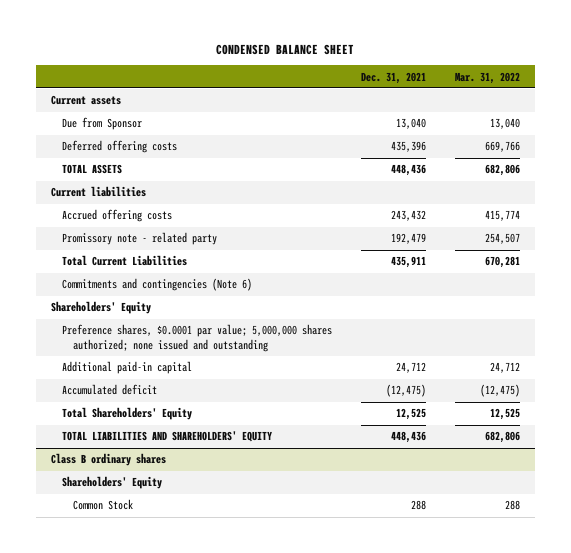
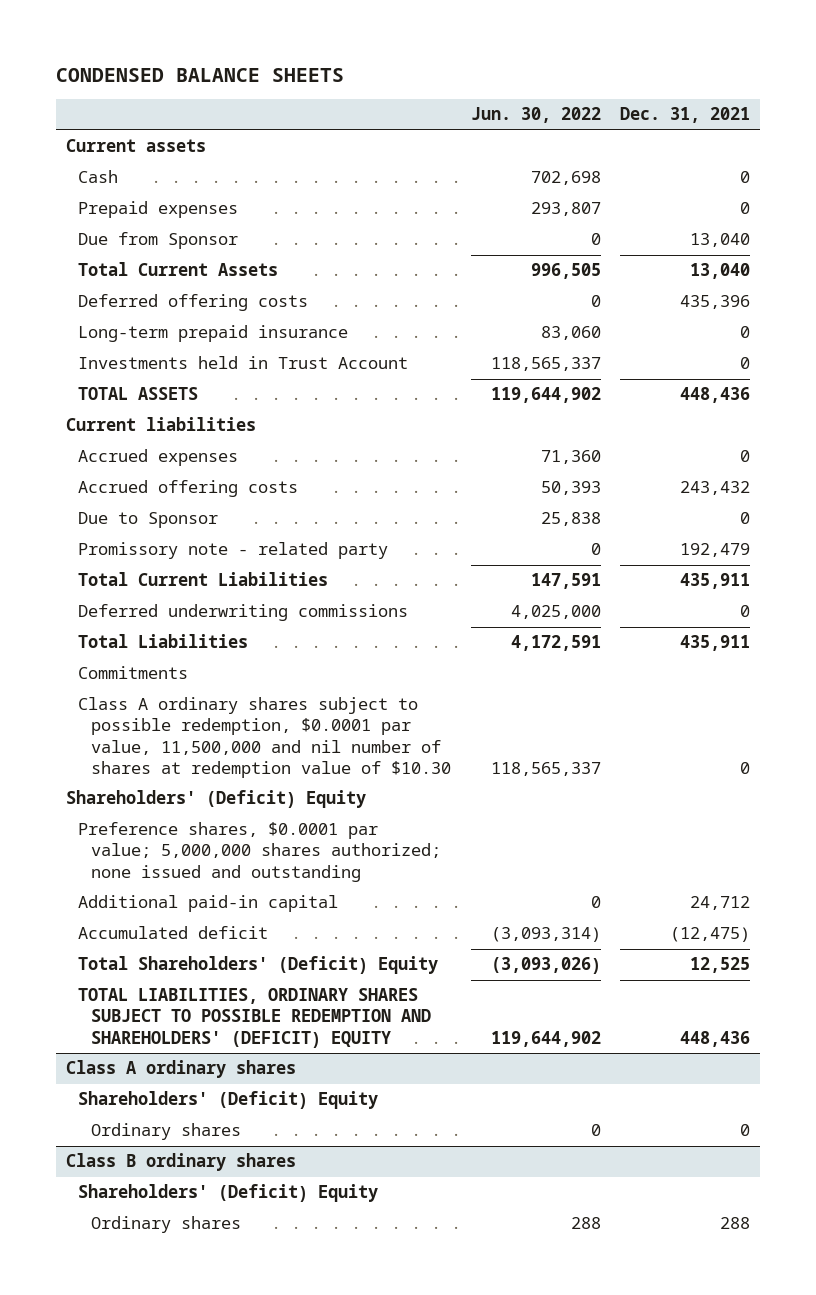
- CONDENSED BALANCE SHEET
+ CONDENSED BALANCE SHEETS
- | Dec. 31, 2021 | Mar. 31, 2022
+ | Jun. 30, 2022 | Dec. 31, 2021
+ Cash | 702,698 | 0
+ Prepaid expenses | 293,807 | 0
+ Total Current Assets | 996,505 | 13,040
+ Long-term prepaid insurance | 83,060 | 0
+ Investments held in Trust Account | 118,565,337 | 0
+ Accrued expenses | 71,360 | 0
+ Due to Sponsor | 25,838 | 0
- Commitments and contingencies (Note 6)
- Shareholders' Equity
+ Deferred underwriting commissions | 4,025,000 | 0
+ Total Liabilities | 4,172,591 | 435,911
+ Commitments
+ Class A ordinary shares subject to possible redemption, $0.0001 par value, 11,500,000 and nil number of shares at redemption value of $10.30 | 118,565,337 | 0
+ Shareholders' (Deficit) Equity
- Total Shareholders' Equity | 12,525 | 12,525
- TOTAL LIABILITIES AND SHAREHOLDERS' EQUITY | 448,436 | 682,806
+ Total Shareholders' (Deficit) Equity | (3,093,026) | 12,525
+ TOTAL LIABILITIES, ORDINARY SHARES SUBJECT TO POSSIBLE REDEMPTION AND SHAREHOLDERS' (DEFICIT) EQUITY | 119,644,902 | 448,436
+ Class A ordinary shares
+ Shareholders' (Deficit) Equity
+ Ordinary shares | 0 | 0
@ Class B ordinary shares
- Shareholders' Equity
- Common Stock | 288 | 288
+ Shareholders' (Deficit) Equity
+ Ordinary shares | 288 | 288

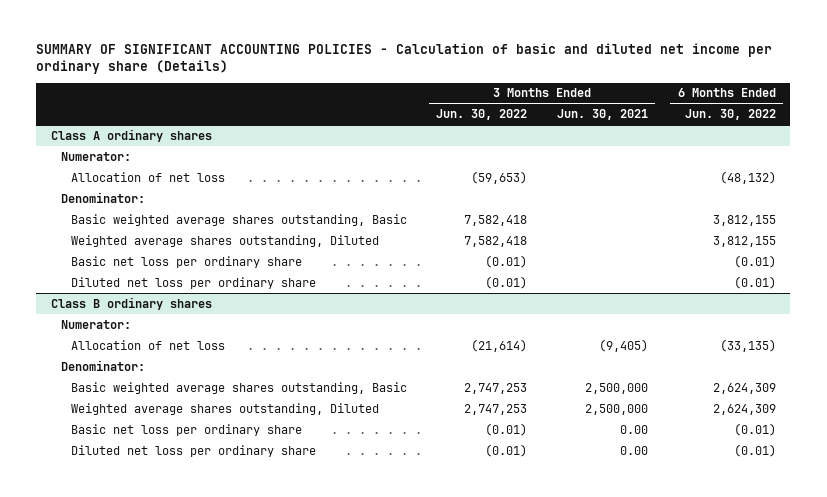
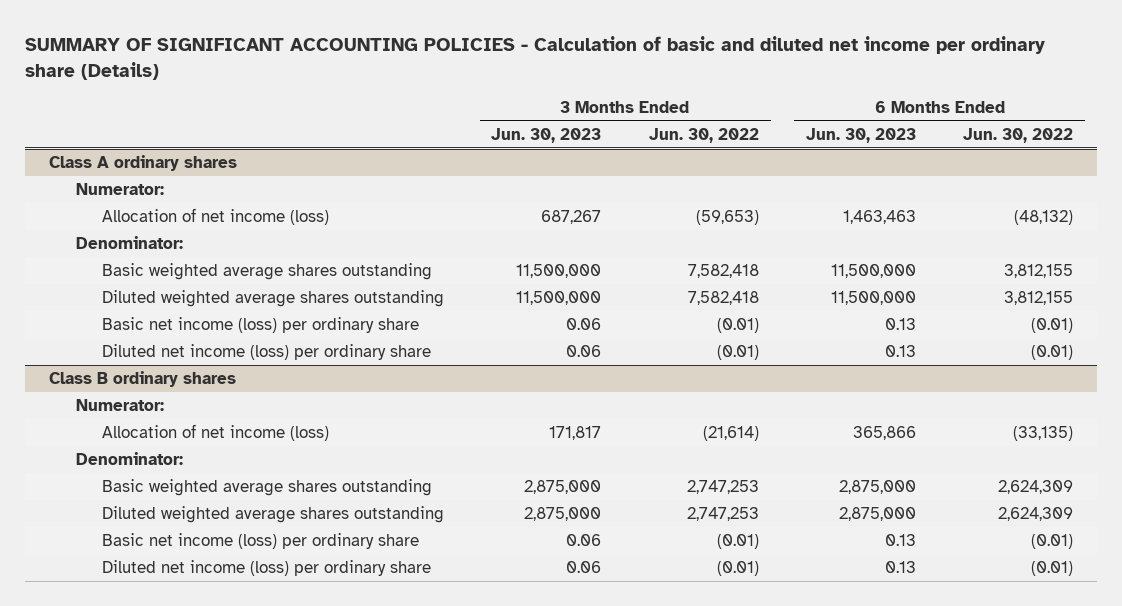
- | 3 Months Ended Jun. 30, 2022 | 3 Months Ended Jun. 30, 2021 | 6 Months Ended Jun. 30, 2022
+ | 3 Months Ended Jun. 30, 2023 | 3 Months Ended Jun. 30, 2022 | 6 Months Ended Jun. 30, 2023 | 6 Months Ended Jun. 30, 2022
@ Class A ordinary shares
- Allocation of net loss | (59,653) | | (48,132)
+ Allocation of net income (loss) | 687,267 | (59,653) | 1,463,463 | (48,132)
- Basic weighted average shares outstanding, Basic | 7,582,418 | | 3,812,155
- Weighted average shares outstanding, Diluted | 7,582,418 | | 3,812,155
- Basic net loss per ordinary share | (0.01) | | (0.01)
- Diluted net loss per ordinary share | (0.01) | | (0.01)
+ Basic weighted average shares outstanding | 11,500,000 | 7,582,418 | 11,500,000 | 3,812,155
+ Diluted weighted average shares outstanding | 11,500,000 | 7,582,418 | 11,500,000 | 3,812,155
+ Basic net income (loss) per ordinary share | 0.06 | (0.01) | 0.13 | (0.01)
+ Diluted net income (loss) per ordinary share | 0.06 | (0.01) | 0.13 | (0.01)
@ Class B ordinary shares
- Allocation of net loss | (21,614) | (9,405) | (33,135)
+ Allocation of net income (loss) | 171,817 | (21,614) | 365,866 | (33,135)
- Basic weighted average shares outstanding, Basic | 2,747,253 | 2,500,000 | 2,624,309
- Weighted average shares outstanding, Diluted | 2,747,253 | 2,500,000 | 2,624,309
- Basic net loss per ordinary share | (0.01) | 0.00 | (0.01)
- Diluted net loss per ordinary share | (0.01) | 0.00 | (0.01)
+ Basic weighted average shares outstanding | 2,875,000 | 2,747,253 | 2,875,000 | 2,624,309
+ Diluted weighted average shares outstanding | 2,875,000 | 2,747,253 | 2,875,000 | 2,624,309
+ Basic net income (loss) per ordinary share | 0.06 | (0.01) | 0.13 | (0.01)
+ Diluted net income (loss) per ordinary share | 0.06 | (0.01) | 0.13 | (0.01)

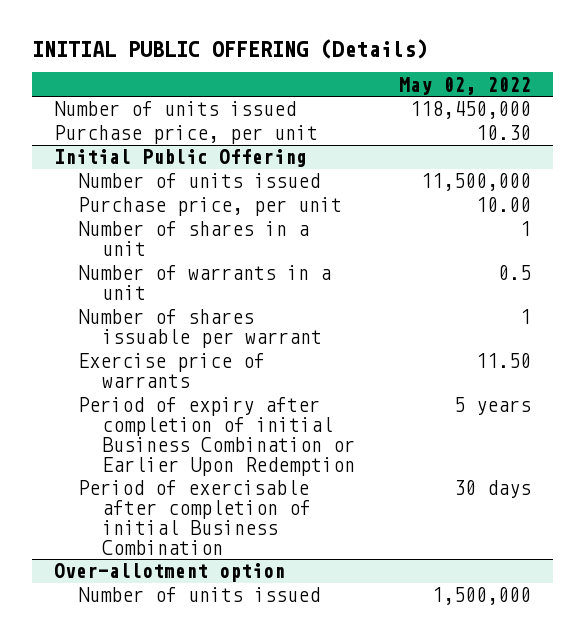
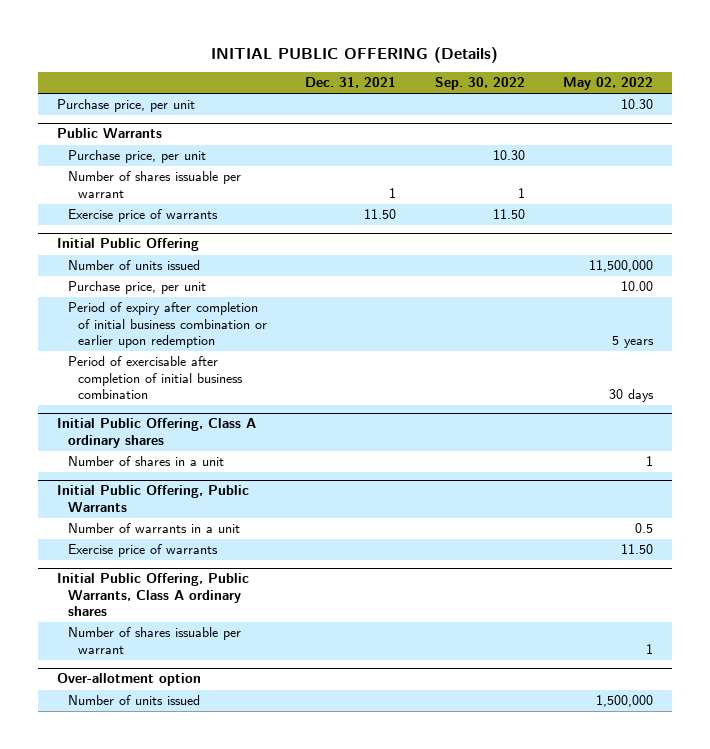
- | May 02, 2022
+ | Dec. 31, 2021 | Sep. 30, 2022 | May 02, 2022
- Number of units issued | 118,450,000
+ Public Warrants
+ Purchase price, per unit | | 10.30 |
+ Number of shares issuable per warrant | 1 | 1 |
+ Exercise price of warrants | 11.50 | 11.50 |
@ Initial Public Offering
+ Period of expiry after completion of initial business combination or earlier upon redemption | | | 5 years
+ Period of exercisable after completion of initial business combination | | | 30 days
+ Initial Public Offering, Class A ordinary shares
+ Initial Public Offering, Public Warrants
@ Initial Public Offering
- Number of shares issuable per warrant | 1
- Period of expiry after completion of initial Business Combination or Earlier Upon Redemption | 5 years
- Period of exercisable after completion of initial Business Combination | 30 days
+ Initial Public Offering, Public Warrants, Class A ordinary shares
+ Number of shares issuable per warrant | | | 1

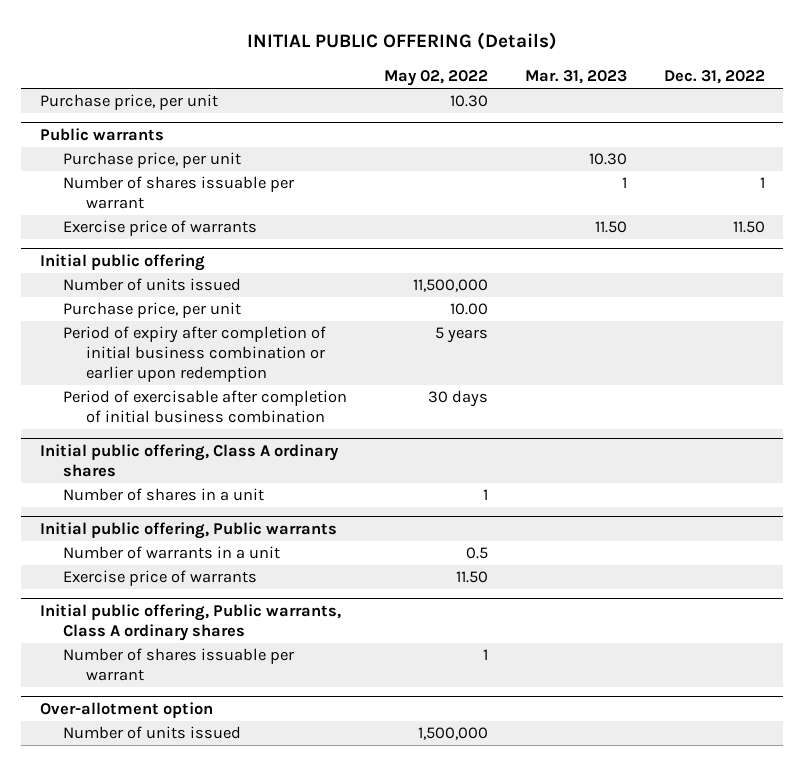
- | Dec. 31, 2021 | Sep. 30, 2022 | May 02, 2022
+ | May 02, 2022 | Mar. 31, 2023 | Dec. 31, 2022
- Public Warrants
+ Public warrants
- Initial Public Offering
+ Initial public offering
- Initial Public Offering, Class A ordinary shares
+ Initial public offering, Class A ordinary shares
- Initial Public Offering, Public Warrants
+ Initial public offering, Public warrants
- Initial Public Offering, Public Warrants, Class A ordinary shares
+ Initial public offering, Public warrants, Class A ordinary shares

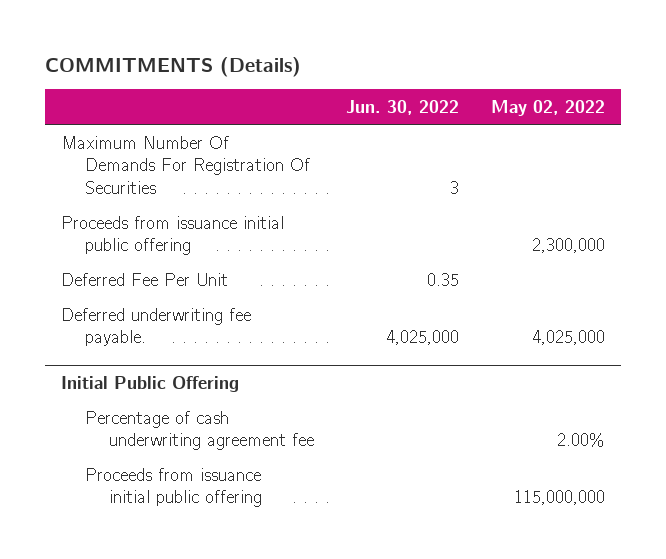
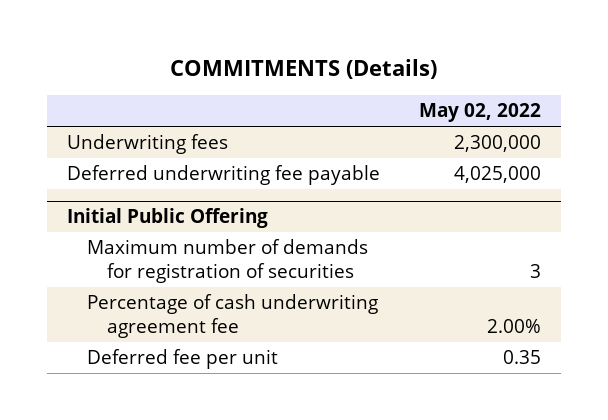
- | Jun. 30, 2022 | May 02, 2022
+ | May 02, 2022
- Maximum Number Of Demands For Registration Of Securities | 3 |
- Proceeds from issuance initial public offering | | 2,300,000
- Deferred Fee Per Unit | 0.35 |
- Deferred underwriting fee payable. | 4,025,000 | 4,025,000
+ Underwriting fees | 2,300,000
+ Deferred underwriting fee payable | 4,025,000
@ Initial Public Offering
+ Maximum number of demands for registration of securities | 3
- Proceeds from issuance initial public offering | | 115,000,000
+ Deferred fee per unit | 0.35

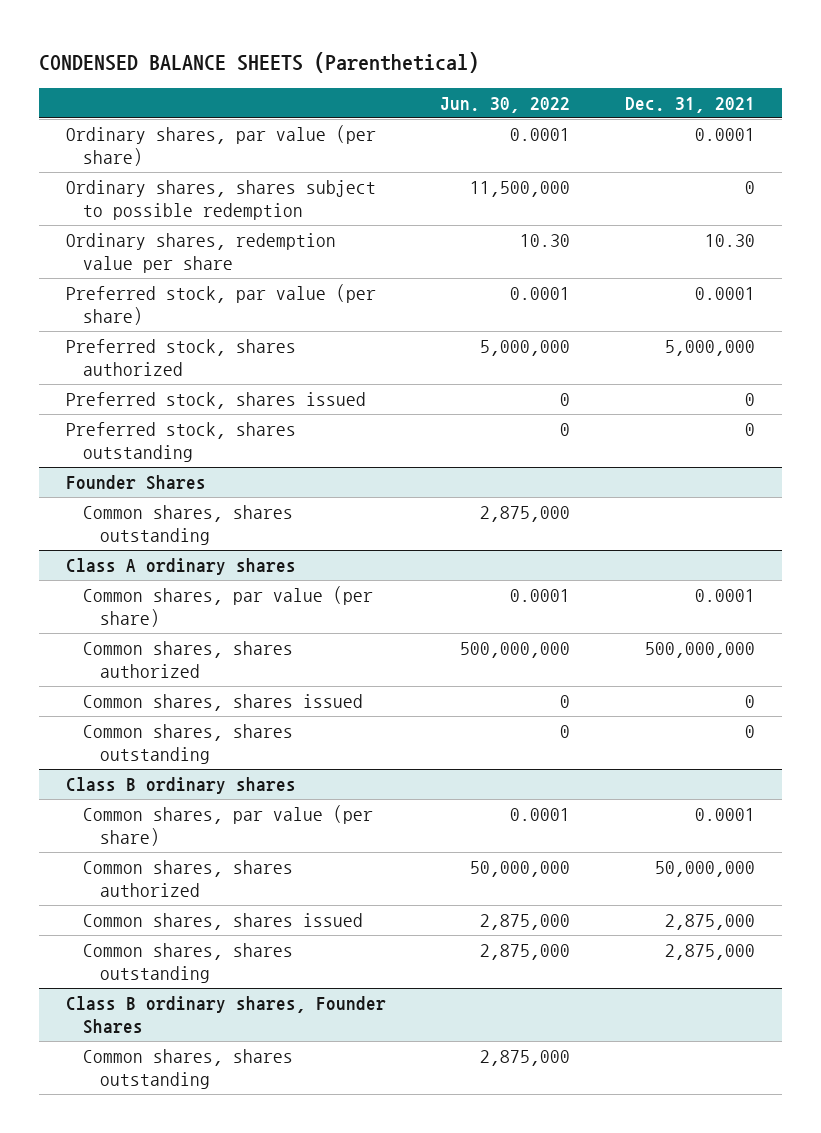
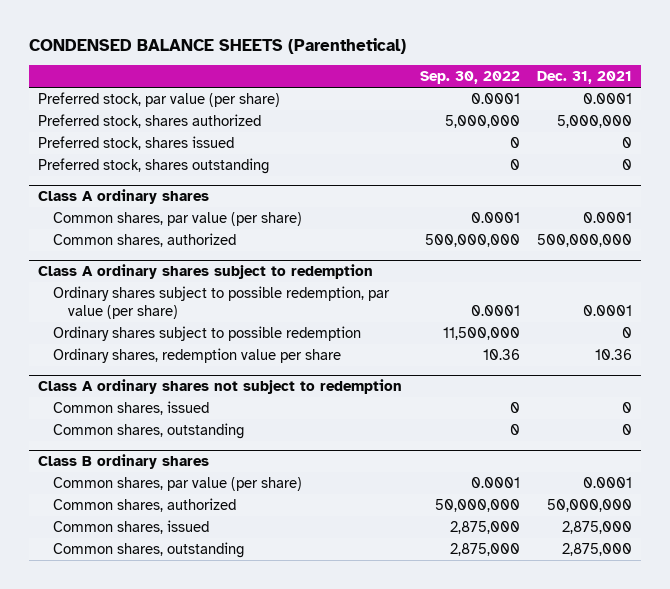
- | Jun. 30, 2022 | Dec. 31, 2021
+ | Sep. 30, 2022 | Dec. 31, 2021
- Ordinary shares, par value (per share) | 0.0001 | 0.0001
- Ordinary shares, shares subject to possible redemption | 11,500,000 | 0
- Ordinary shares, redemption value per share | 10.30 | 10.30
- Founder Shares
- Common shares, shares outstanding | 2,875,000 |
@ Class A ordinary shares
- Common shares, shares authorized | 500,000,000 | 500,000,000
- Common shares, shares issued | 0 | 0
- Common shares, shares outstanding | 0 | 0
+ Common shares, authorized | 500,000,000 | 500,000,000
+ Class A ordinary shares subject to redemption
+ Ordinary shares subject to possible redemption, par value (per share) | 0.0001 | 0.0001
+ Ordinary shares subject to possible redemption | 11,500,000 | 0
+ Ordinary shares, redemption value per share | 10.36 | 10.36
+ Class A ordinary shares not subject to redemption
+ Common shares, issued | 0 | 0
+ Common shares, outstanding | 0 | 0
@ Class B ordinary shares
- Common shares, shares authorized | 50,000,000 | 50,000,000
- Common shares, shares issued | 2,875,000 | 2,875,000
- Common shares, shares outstanding | 2,875,000 | 2,875,000
- Class B ordinary shares, Founder Shares
- Common shares, shares outstanding | 2,875,000 |
@ Class B ordinary shares
+ Common shares, authorized | 50,000,000 | 50,000,000
+ Common shares, issued | 2,875,000 | 2,875,000
+ Common shares, outstanding | 2,875,000 | 2,875,000

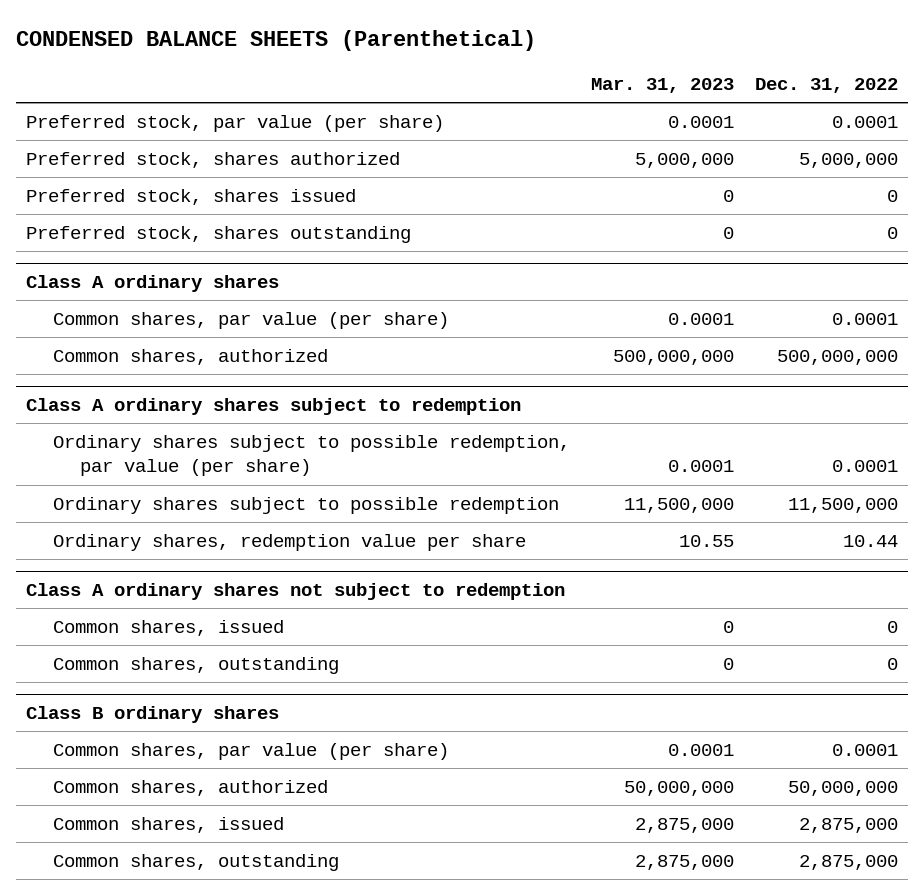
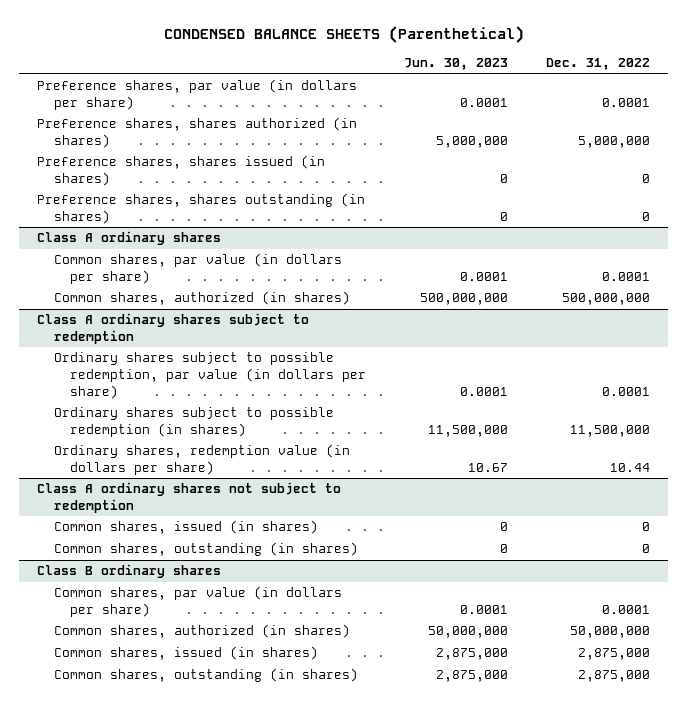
- | Mar. 31, 2023 | Dec. 31, 2022
+ | Jun. 30, 2023 | Dec. 31, 2022
- Preferred stock, par value (per share) | 0.0001 | 0.0001
- Preferred stock, shares authorized | 5,000,000 | 5,000,000
- Preferred stock, shares issued | 0 | 0
- Preferred stock, shares outstanding | 0 | 0
+ Preference shares, par value (in dollars per share) | 0.0001 | 0.0001
+ Preference shares, shares authorized (in shares) | 5,000,000 | 5,000,000
+ Preference shares, shares issued (in shares) | 0 | 0
+ Preference shares, shares outstanding (in shares) | 0 | 0
@ Class A ordinary shares
- Common shares, par value (per share) | 0.0001 | 0.0001
- Common shares, authorized | 500,000,000 | 500,000,000
+ Common shares, par value (in dollars per share) | 0.0001 | 0.0001
+ Common shares, authorized (in shares) | 500,000,000 | 500,000,000
@ Class A ordinary shares subject to redemption
- Ordinary shares subject to possible redemption, par value (per share) | 0.0001 | 0.0001
- Ordinary shares subject to possible redemption | 11,500,000 | 11,500,000
- Ordinary shares, redemption value per share | 10.55 | 10.44
+ Ordinary shares subject to possible redemption, par value (in dollars per share) | 0.0001 | 0.0001
+ Ordinary shares subject to possible redemption (in shares) | 11,500,000 | 11,500,000
+ Ordinary shares, redemption value (in dollars per share) | 10.67 | 10.44
@ Class A ordinary shares not subject to redemption
- Common shares, issued | 0 | 0
- Common shares, outstanding | 0 | 0
+ Common shares, issued (in shares) | 0 | 0
+ Common shares, outstanding (in shares) | 0 | 0
@ Class B ordinary shares
- Common shares, par value (per share) | 0.0001 | 0.0001
- Common shares, authorized | 50,000,000 | 50,000,000
- Common shares, issued | 2,875,000 | 2,875,000
- Common shares, outstanding | 2,875,000 | 2,875,000
+ Common shares, par value (in dollars per share) | 0.0001 | 0.0001
+ Common shares, authorized (in shares) | 50,000,000 | 50,000,000
+ Common shares, issued (in shares) | 2,875,000 | 2,875,000
+ Common shares, outstanding (in shares) | 2,875,000 | 2,875,000

